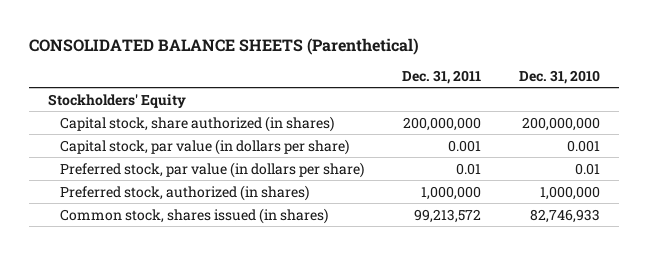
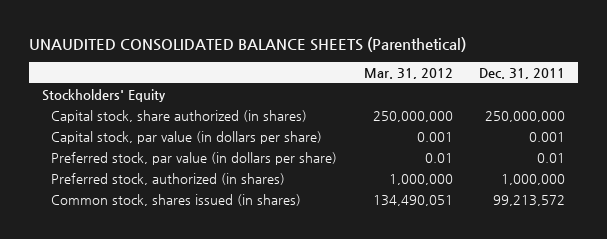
- CONSOLIDATED BALANCE SHEETS (Parenthetical)
+ UNAUDITED CONSOLIDATED BALANCE SHEETS (Parenthetical)
- | Dec. 31, 2011 | Dec. 31, 2010
+ | Mar. 31, 2012 | Dec. 31, 2011
- Capital stock, share authorized (in shares) | 200,000,000 | 200,000,000
+ Capital stock, share authorized (in shares) | 250,000,000 | 250,000,000

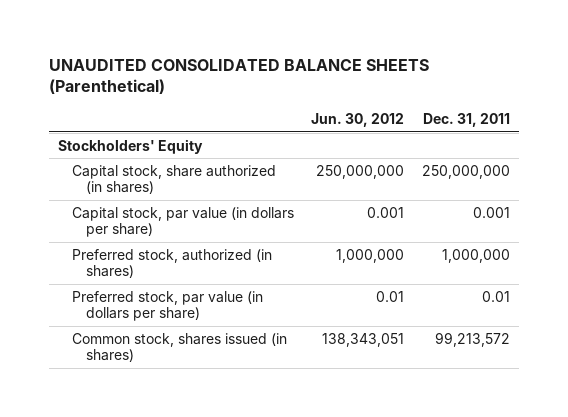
- | Mar. 31, 2012 | Dec. 31, 2011
+ | Jun. 30, 2012 | Dec. 31, 2011
moved down: Preferred stock, par value (in dollars per share) | 0.01 | 0.01

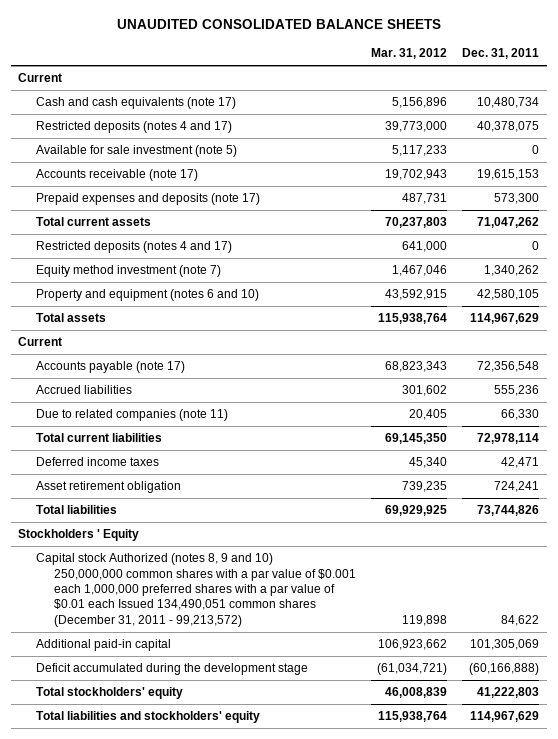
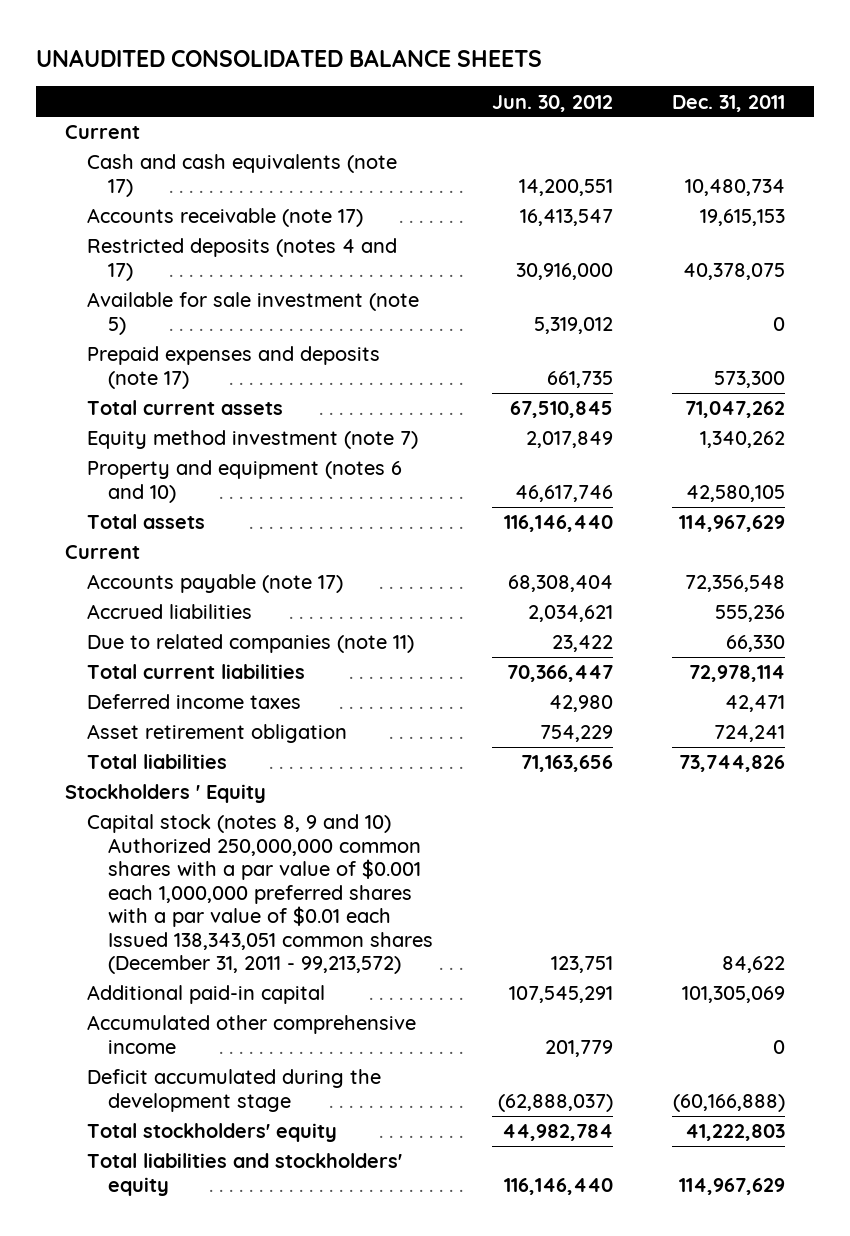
- | Mar. 31, 2012 | Dec. 31, 2011
+ | Jun. 30, 2012 | Dec. 31, 2011
moved up: Accounts receivable (note 17) | 16,413,547 | 19,615,153
- Restricted deposits (notes 4 and 17) | 641,000 | 0
- Capital stock Authorized (notes 8, 9 and 10) 250,000,000 common shares with a par value of $0.001 each 1,000,000 preferred shares with a par value of $0.01 each Issued 134,490,051 common shares (December 31, 2011 - 99,213,572) | 119,898 | 84,622
+ Capital stock (notes 8, 9 and 10) Authorized 250,000,000 common shares with a par value of $0.001 each 1,000,000 preferred shares with a par value of $0.01 each Issued 138,343,051 common shares (December 31, 2011 - 99,213,572) | 123,751 | 84,622
+ Accumulated other comprehensive income | 201,779 | 0

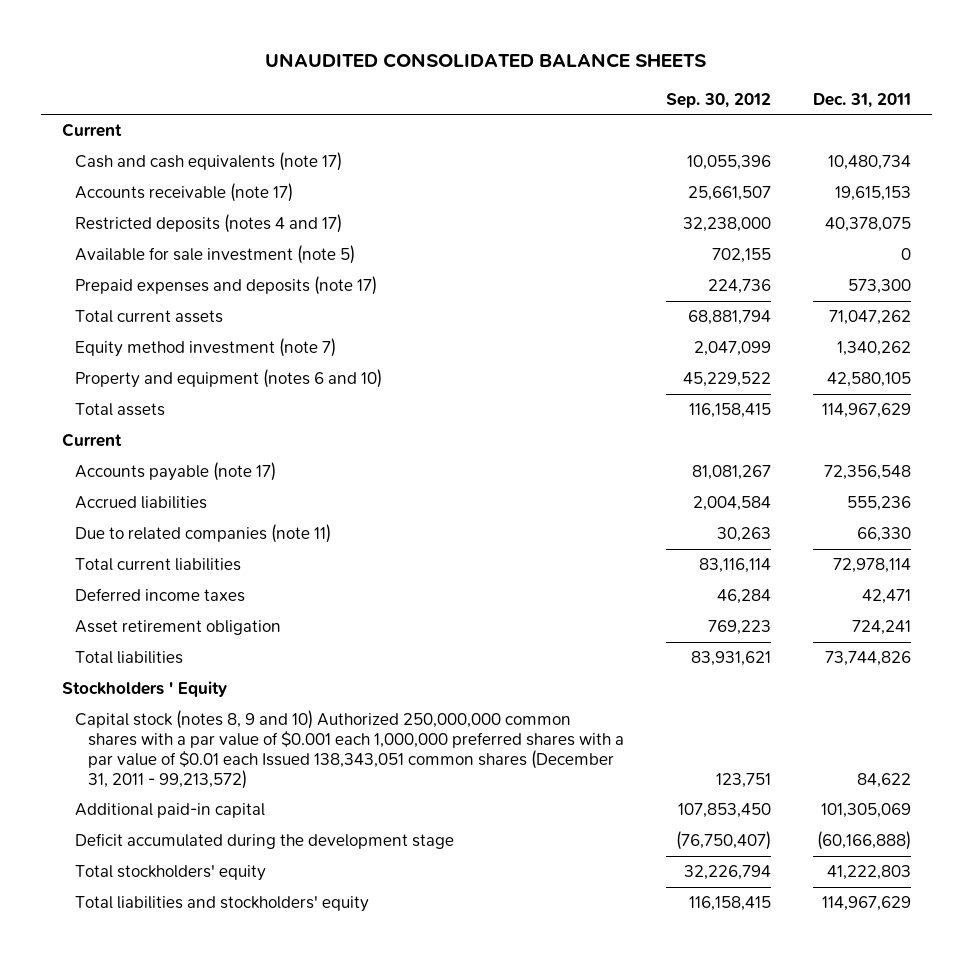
- | Jun. 30, 2012 | Dec. 31, 2011
+ | Sep. 30, 2012 | Dec. 31, 2011
- Accumulated other comprehensive income | 201,779 | 0

